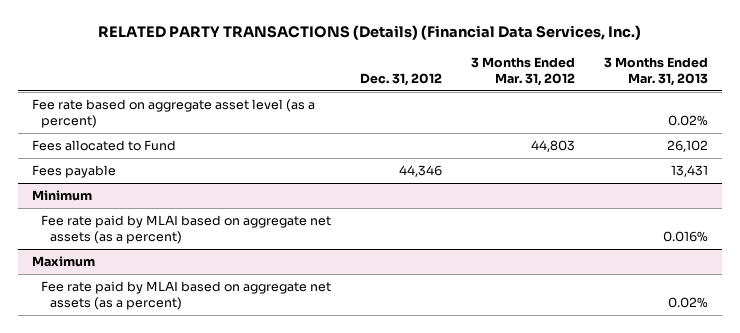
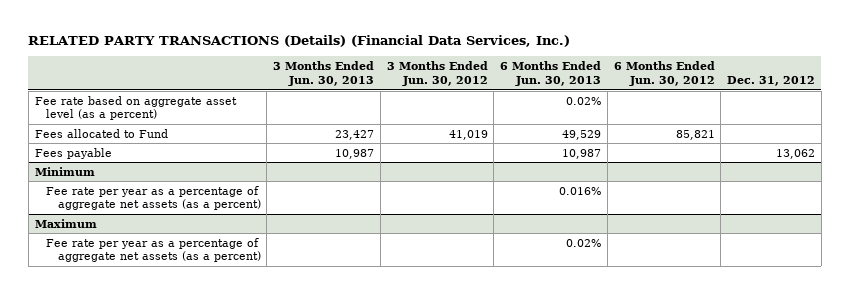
- | Dec. 31, 2012 | 3 Months Ended Mar. 31, 2012 | 3 Months Ended Mar. 31, 2013
+ | 3 Months Ended Jun. 30, 2013 | 3 Months Ended Jun. 30, 2012 | 6 Months Ended Jun. 30, 2013 | 6 Months Ended Jun. 30, 2012 | Dec. 31, 2012
- Fees payable | 44,346 | | 13,431
+ Fees payable | 10,987 | | 10,987 | | 13,062
@ Minimum
- Fee rate paid by MLAI based on aggregate net assets (as a percent) | | | 0.016%
+ Fee rate per year as a percentage of aggregate net assets (as a percent) | | | 0.016% | |
@ Maximum
- Fee rate paid by MLAI based on aggregate net assets (as a percent) | | | 0.02%
+ Fee rate per year as a percentage of aggregate net assets (as a percent) | | | 0.02% | |

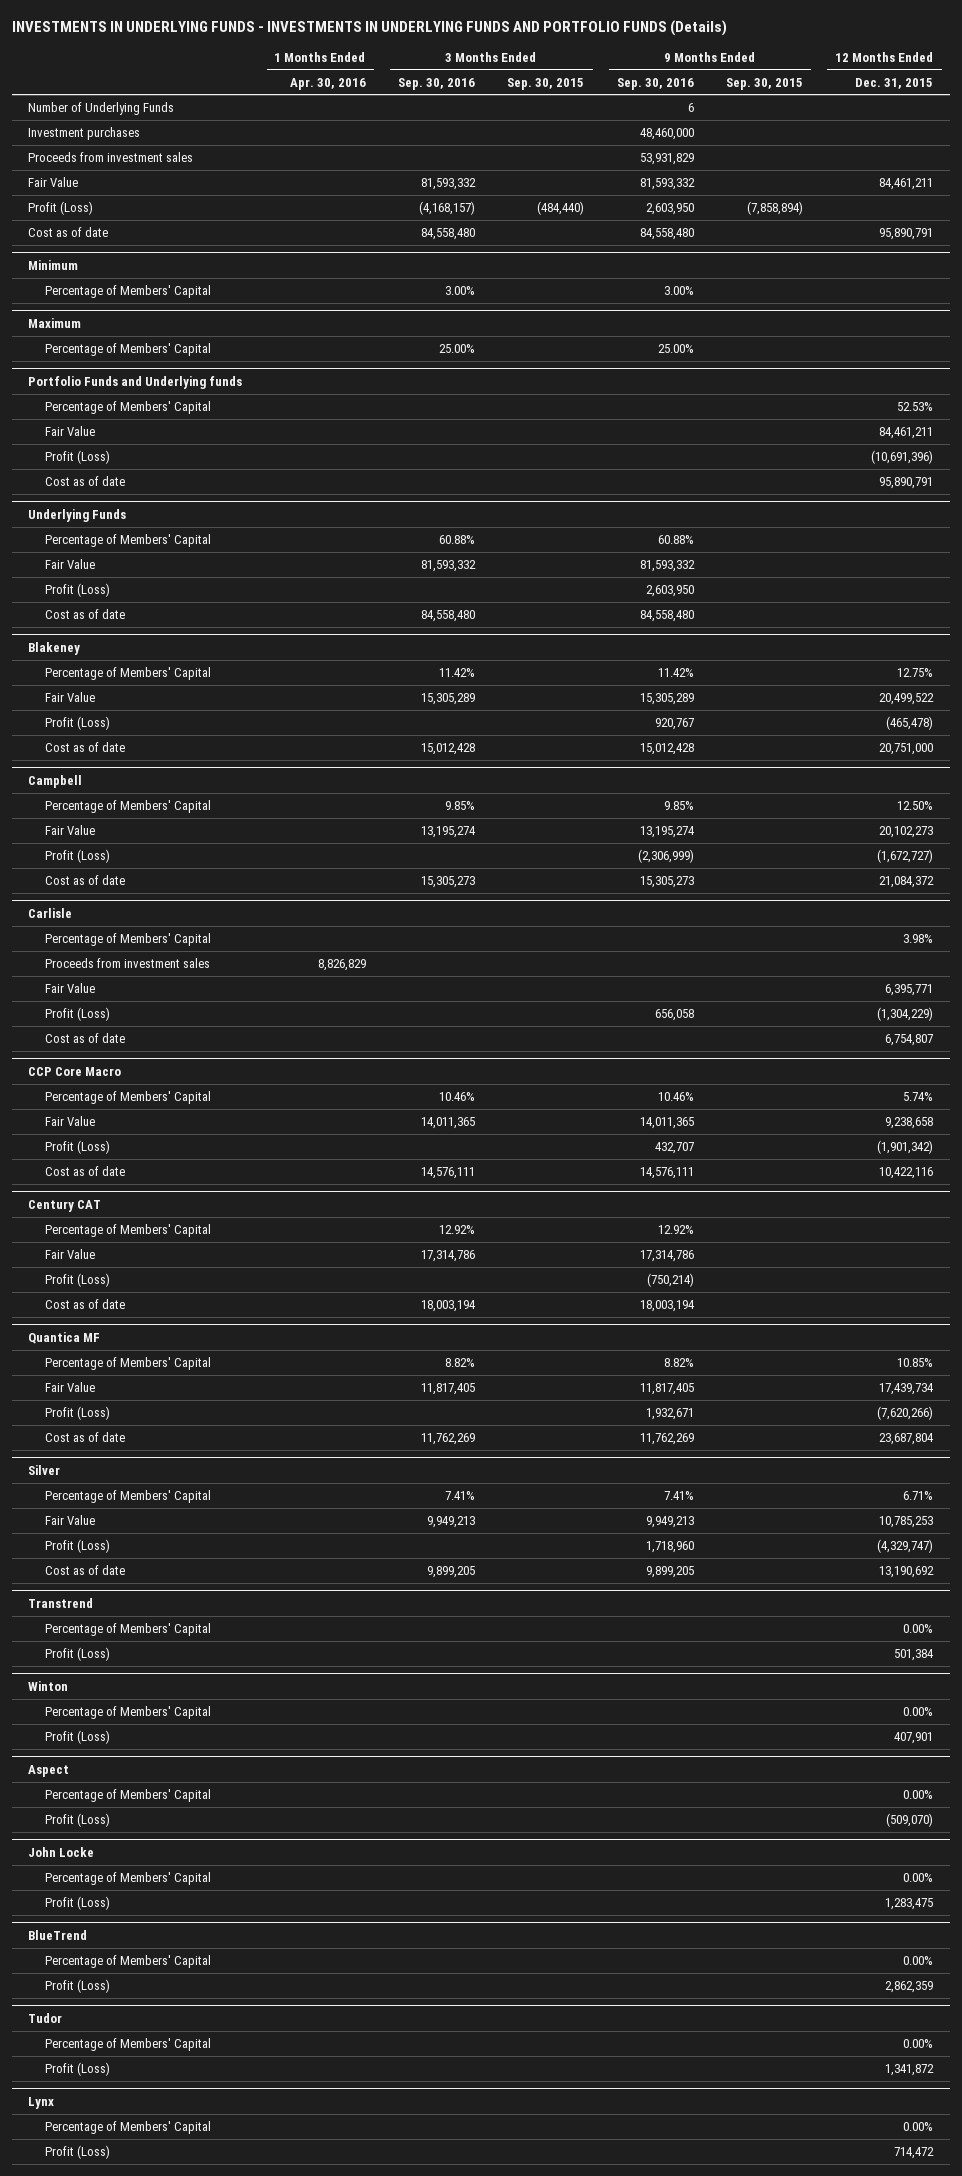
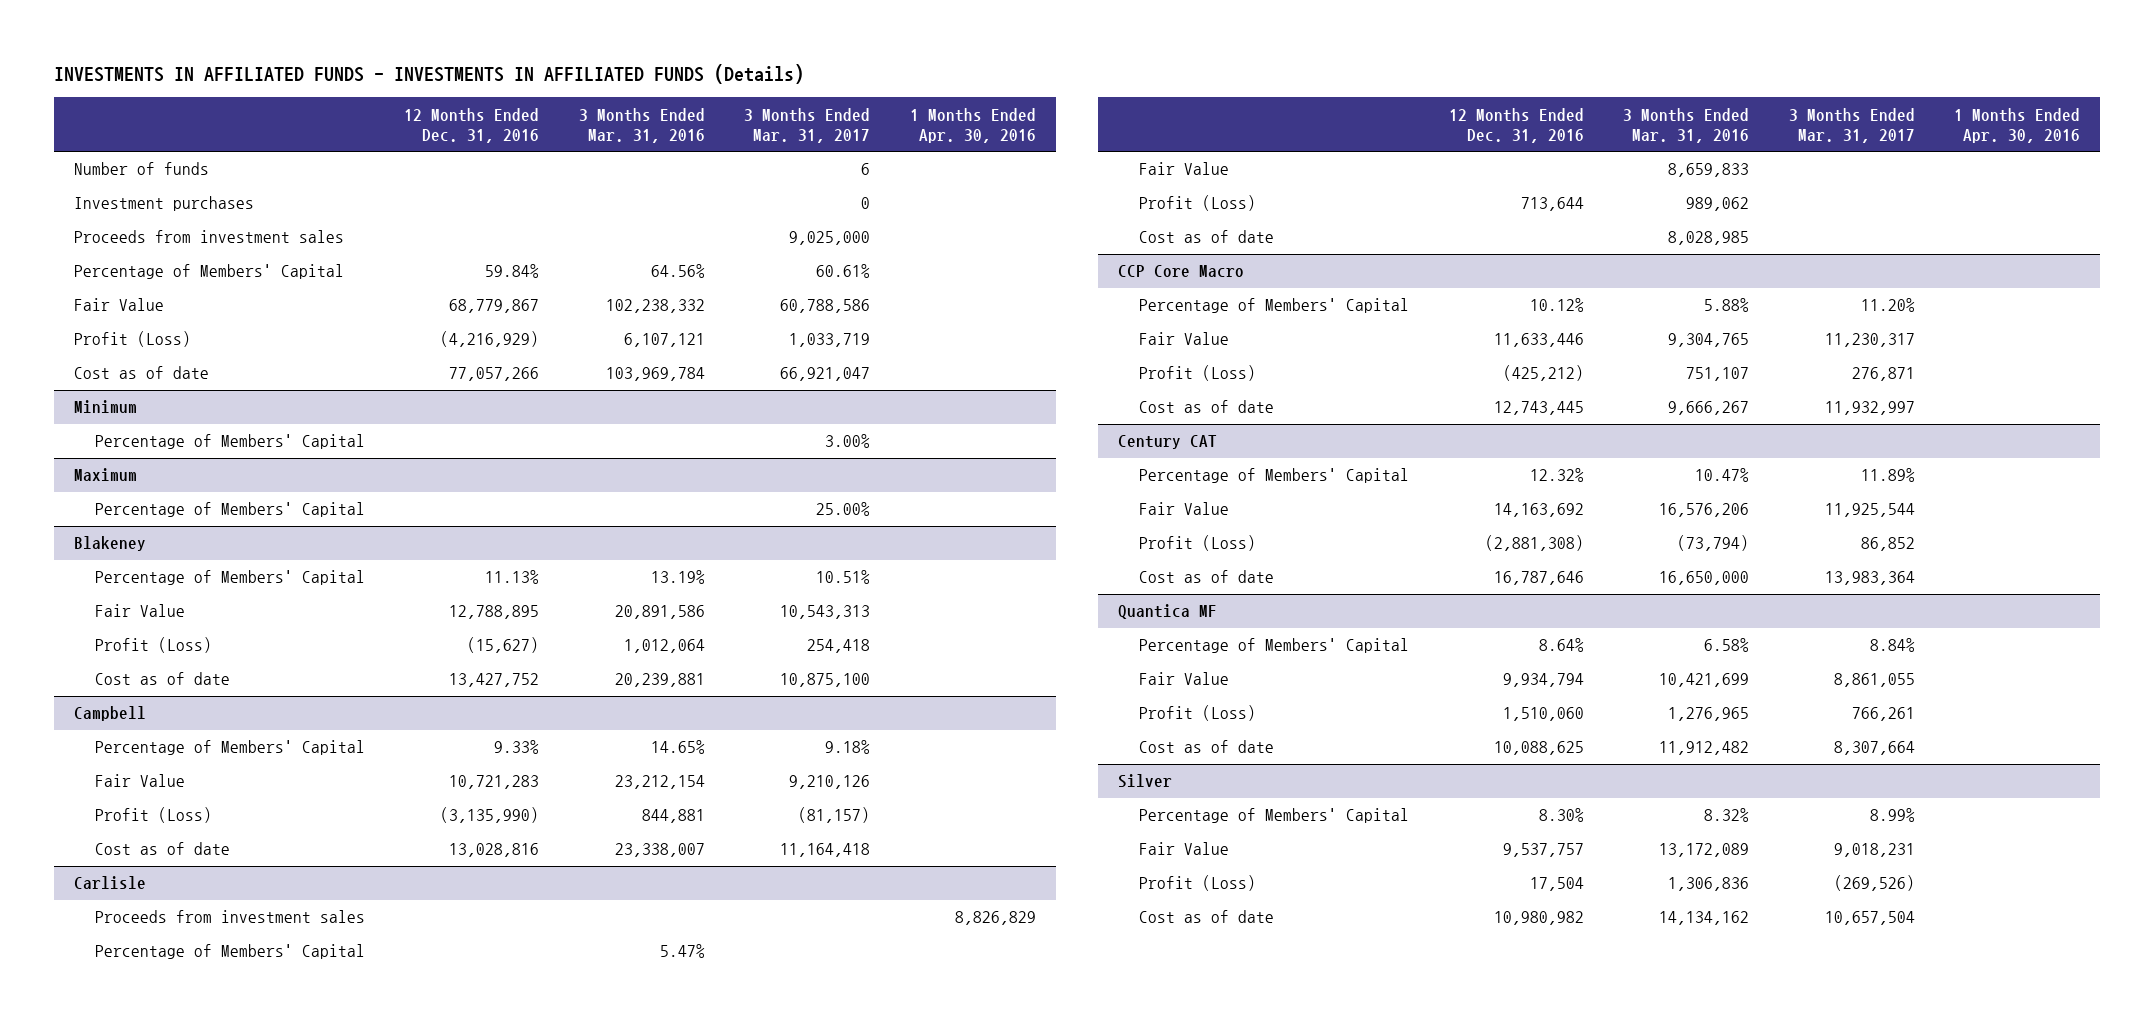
- INVESTMENTS IN UNDERLYING FUNDS - INVESTMENTS IN UNDERLYING FUNDS AND PORTFOLIO FUNDS (Details)
+ INVESTMENTS IN AFFILIATED FUNDS - INVESTMENTS IN AFFILIATED FUNDS (Details)
- | 1 Months Ended Apr. 30, 2016 | 3 Months Ended Sep. 30, 2016 | 3 Months Ended Sep. 30, 2015 | 9 Months Ended Sep. 30, 2016 | 9 Months Ended Sep. 30, 2015 | 12 Months Ended Dec. 31, 2015
+ | 12 Months Ended Dec. 31, 2016 | 3 Months Ended Mar. 31, 2016 | 3 Months Ended Mar. 31, 2017 | 1 Months Ended Apr. 30, 2016
- Number of Underlying Funds | | | | 6 | |
+ Number of funds | | | 6 |
+ Percentage of Members' Capital | 59.84% | 64.56% | 60.61% |
- Portfolio Funds and Underlying funds
- Percentage of Members' Capital | | | | | | 52.53%
- Fair Value | | | | | | 84,461,211
- Profit (Loss) | | | | | | (10,691,396)
- Cost as of date | | | | | | 95,890,791
- Underlying Funds
- Percentage of Members' Capital | | 60.88% | | 60.88% | |
- Fair Value | | 81,593,332 | | 81,593,332 | |
- Profit (Loss) | | | | 2,603,950 | |
- Cost as of date | | 84,558,480 | | 84,558,480 | |
@ Carlisle
moved down: Percentage of Members' Capital | | 5.47% | |
- Transtrend
- Percentage of Members' Capital | | | | | | 0.00%
- Profit (Loss) | | | | | | 501,384
- Winton
- Percentage of Members' Capital | | | | | | 0.00%
- Profit (Loss) | | | | | | 407,901
- Aspect
- Percentage of Members' Capital | | | | | | 0.00%
- Profit (Loss) | | | | | | (509,070)
- John Locke
- Percentage of Members' Capital | | | | | | 0.00%
- Profit (Loss) | | | | | | 1,283,475
- BlueTrend
- Percentage of Members' Capital | | | | | | 0.00%
- Profit (Loss) | | | | | | 2,862,359
- Tudor
- Percentage of Members' Capital | | | | | | 0.00%
- Profit (Loss) | | | | | | 1,341,872
- Lynx
- Percentage of Members' Capital | | | | | | 0.00%
- Profit (Loss) | | | | | | 714,472

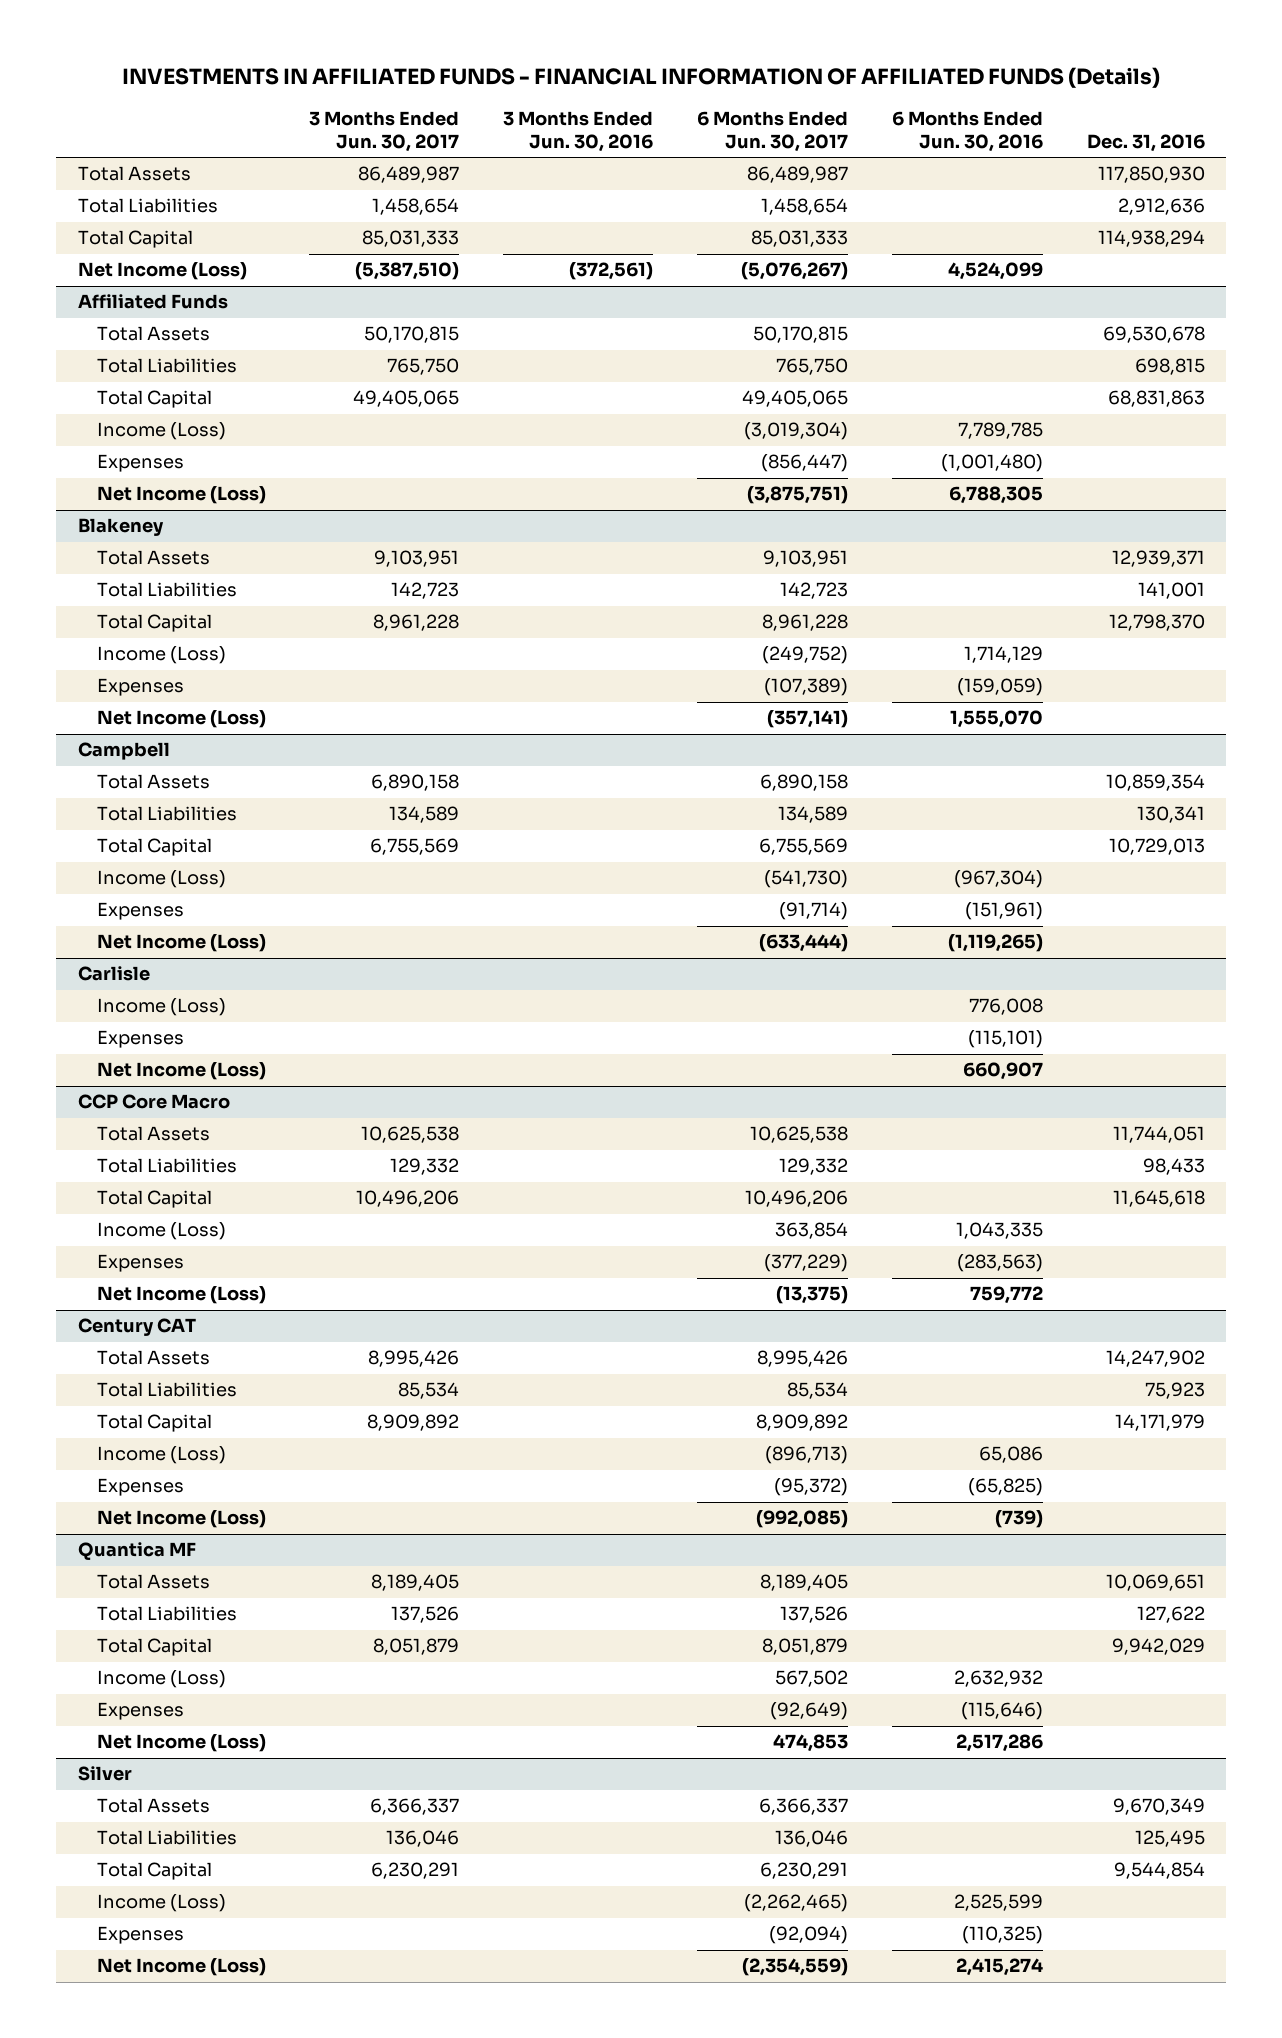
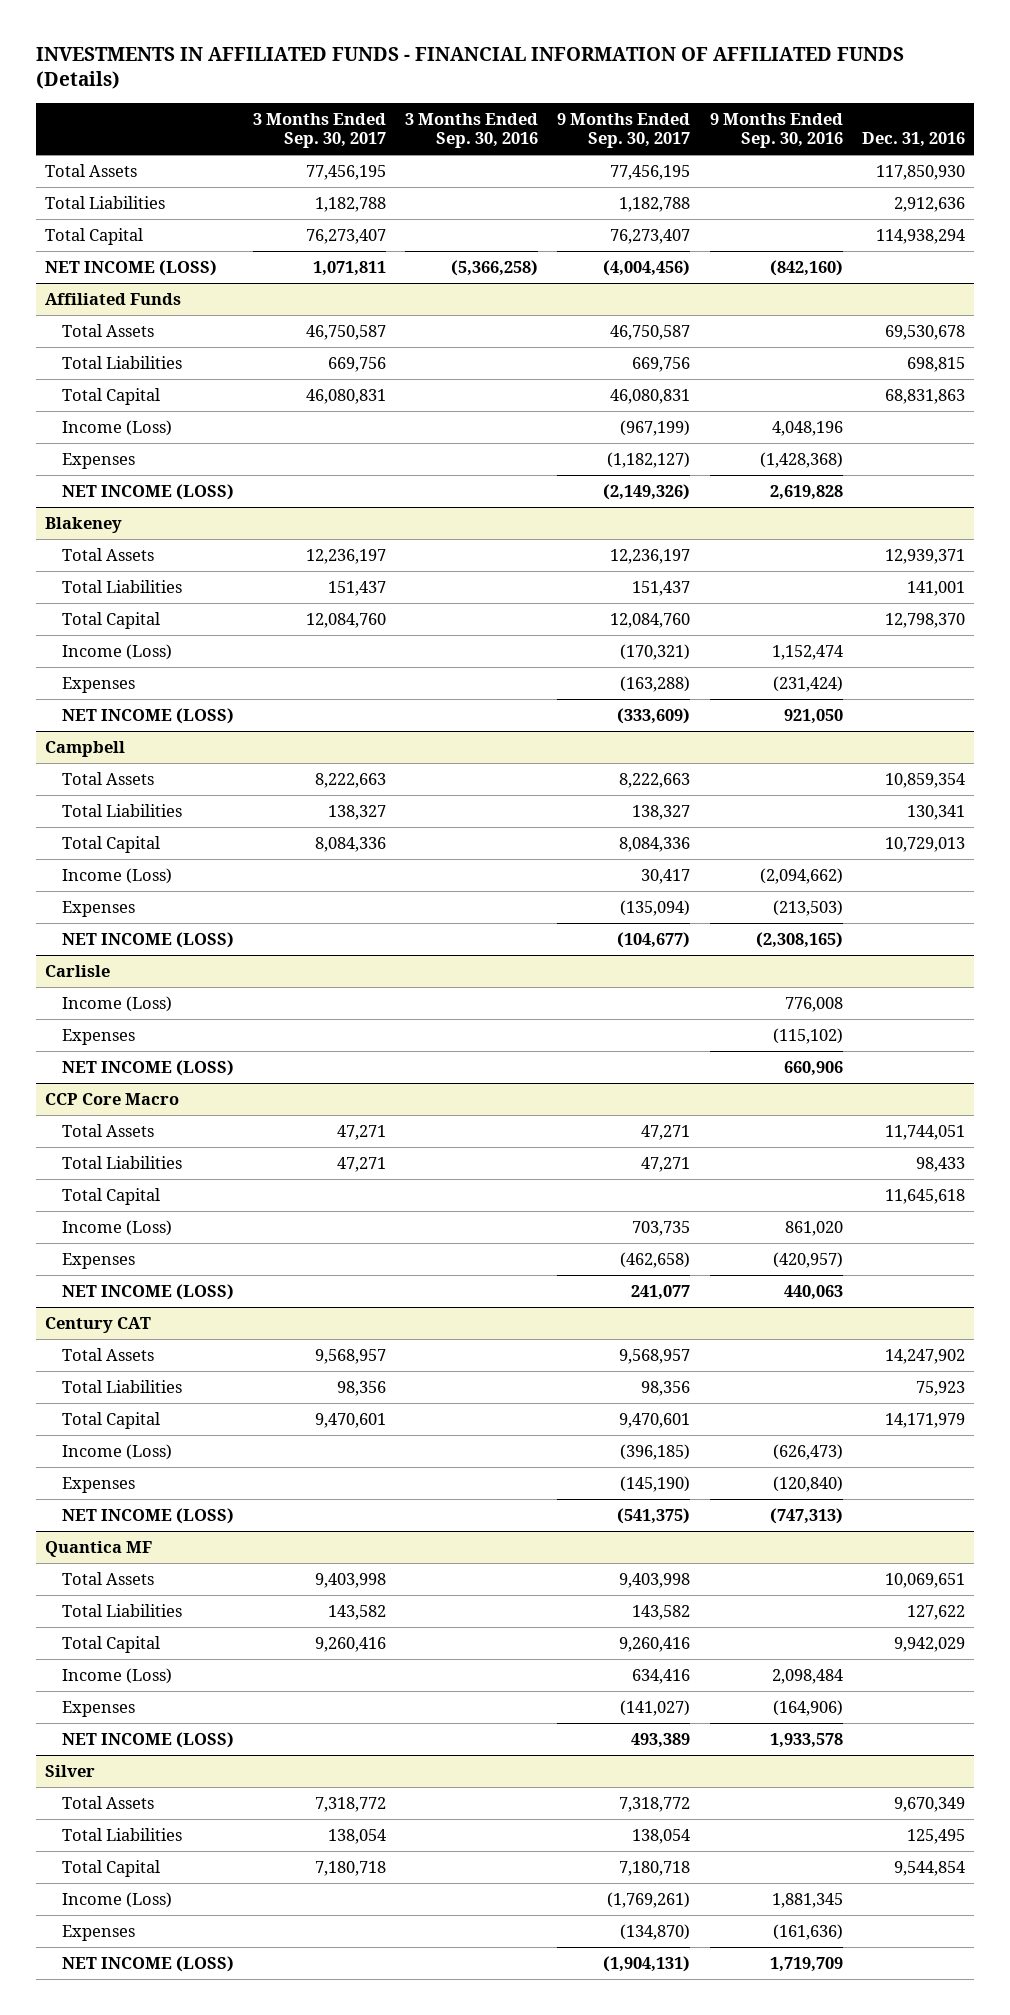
- | 3 Months Ended Jun. 30, 2017 | 3 Months Ended Jun. 30, 2016 | 6 Months Ended Jun. 30, 2017 | 6 Months Ended Jun. 30, 2016 | Dec. 31, 2016
+ | 3 Months Ended Sep. 30, 2017 | 3 Months Ended Sep. 30, 2016 | 9 Months Ended Sep. 30, 2017 | 9 Months Ended Sep. 30, 2016 | Dec. 31, 2016
- Net Income (Loss) | (5,387,510) | (372,561) | (5,076,267) | 4,524,099 |
+ NET INCOME (LOSS) | 1,071,811 | (5,366,258) | (4,004,456) | (842,160) |
@ Affiliated Funds
- Net Income (Loss) | | | (3,875,751) | 6,788,305 |
+ NET INCOME (LOSS) | | | (2,149,326) | 2,619,828 |
@ Blakeney
- Net Income (Loss) | | | (357,141) | 1,555,070 |
+ NET INCOME (LOSS) | | | (333,609) | 921,050 |
@ Campbell
- Net Income (Loss) | | | (633,444) | (1,119,265) |
+ NET INCOME (LOSS) | | | (104,677) | (2,308,165) |
@ Carlisle
- Net Income (Loss) | | | | 660,907 |
+ NET INCOME (LOSS) | | | | 660,906 |
@ CCP Core Macro
- Net Income (Loss) | | | (13,375) | 759,772 |
+ NET INCOME (LOSS) | | | 241,077 | 440,063 |
@ Century CAT
- Net Income (Loss) | | | (992,085) | (739) |
+ NET INCOME (LOSS) | | | (541,375) | (747,313) |
@ Quantica MF
- Net Income (Loss) | | | 474,853 | 2,517,286 |
+ NET INCOME (LOSS) | | | 493,389 | 1,933,578 |
@ Silver
- Net Income (Loss) | | | (2,354,559) | 2,415,274 |
+ NET INCOME (LOSS) | | | (1,904,131) | 1,719,709 |

